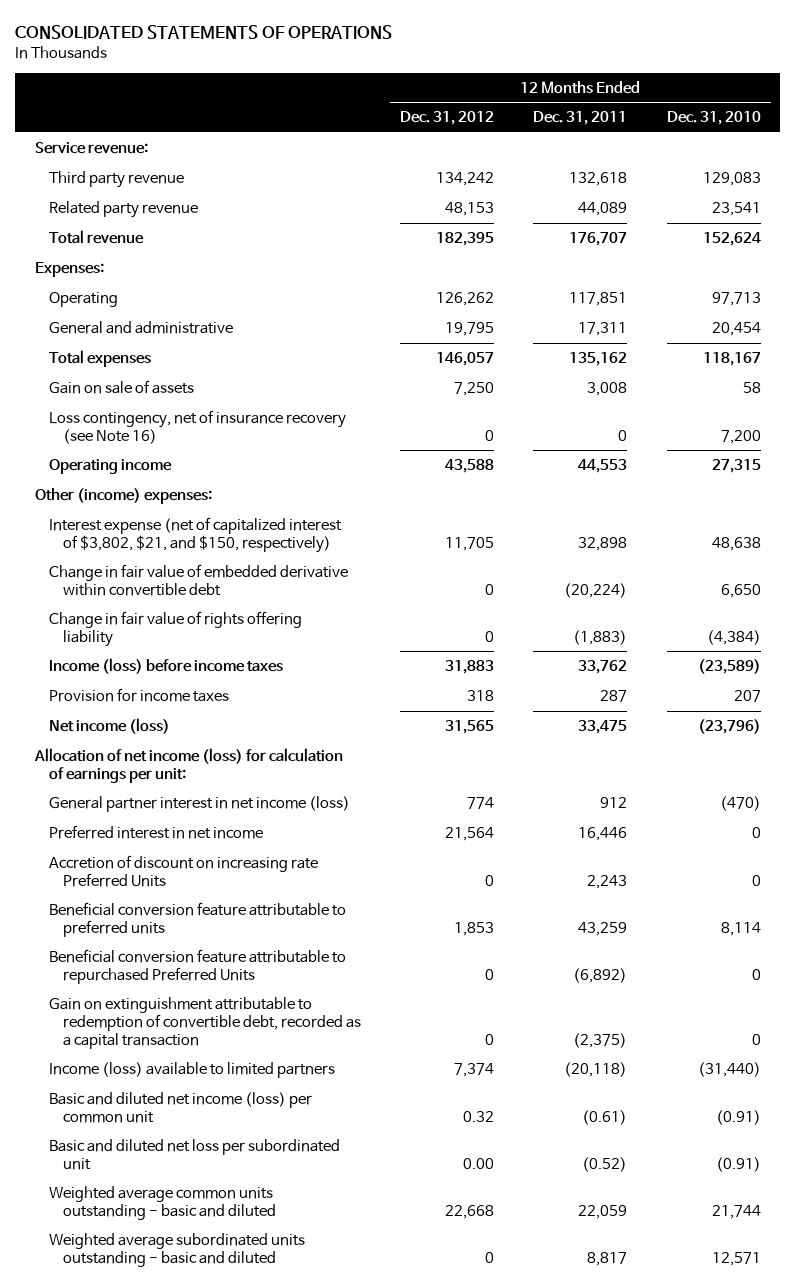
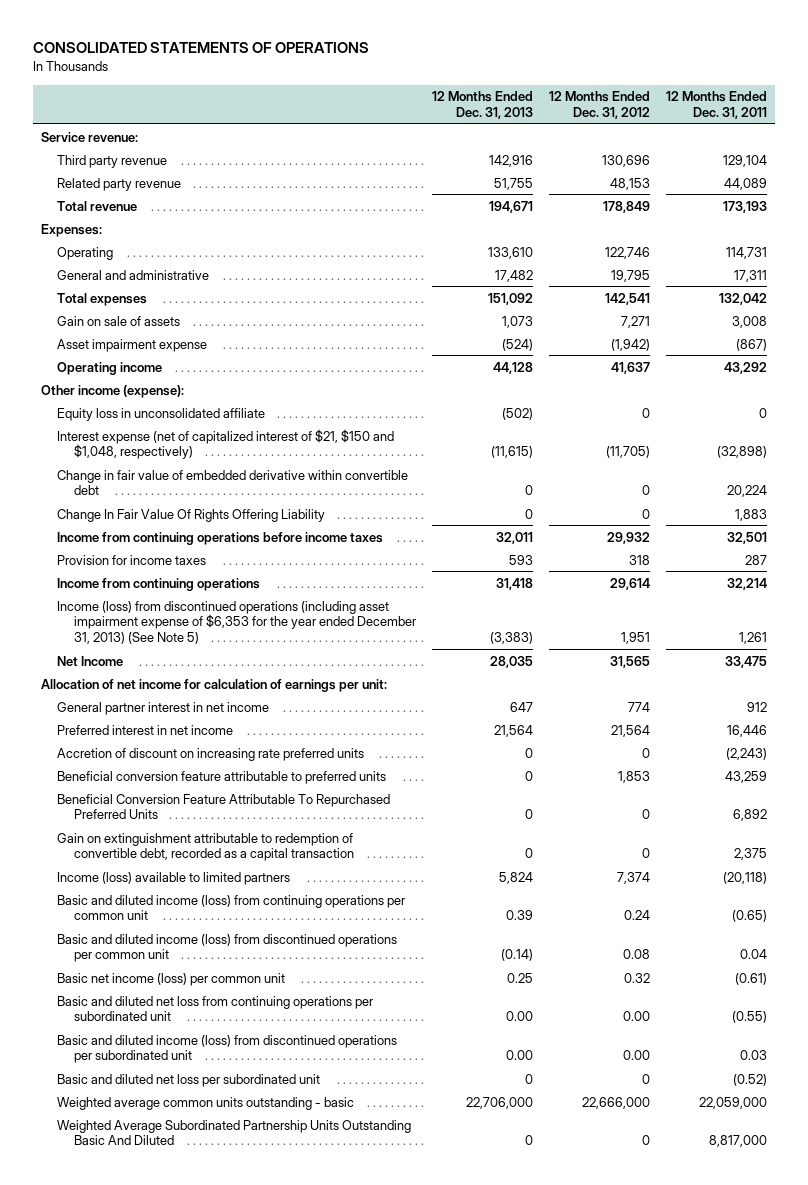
- | 12 Months Ended Dec. 31, 2012 | 12 Months Ended Dec. 31, 2011 | 12 Months Ended Dec. 31, 2010
+ | 12 Months Ended Dec. 31, 2013 | 12 Months Ended Dec. 31, 2012 | 12 Months Ended Dec. 31, 2011
- Third party revenue | 134,242 | 132,618 | 129,083
+ Third party revenue | 142,916 | 130,696 | 129,104
- Total revenue | 182,395 | 176,707 | 152,624
+ Total revenue | 194,671 | 178,849 | 173,193
- Operating | 126,262 | 117,851 | 97,713
+ Operating | 133,610 | 122,746 | 114,731
- Total expenses | 146,057 | 135,162 | 118,167
- Gain on sale of assets | 7,250 | 3,008 | 58
- Loss contingency, net of insurance recovery (see Note 16) | 0 | 0 | 7,200
- Operating income | 43,588 | 44,553 | 27,315
- Other (income) expenses:
- Interest expense (net of capitalized interest of $3,802, $21, and $150, respectively) | 11,705 | 32,898 | 48,638
- Change in fair value of embedded derivative within convertible debt | 0 | (20,224) | 6,650
- Change in fair value of rights offering liability | 0 | (1,883) | (4,384)
- Income (loss) before income taxes | 31,883 | 33,762 | (23,589)
+ Total expenses | 151,092 | 142,541 | 132,042
+ Gain on sale of assets | 1,073 | 7,271 | 3,008
+ Asset impairment expense | (524) | (1,942) | (867)
+ Operating income | 44,128 | 41,637 | 43,292
+ Other income (expense):
+ Equity loss in unconsolidated affiliate | (502) | 0 | 0
+ Interest expense (net of capitalized interest of $21, $150 and $1,048, respectively) | (11,615) | (11,705) | (32,898)
+ Change in fair value of embedded derivative within convertible debt | 0 | 0 | 20,224
+ Change In Fair Value Of Rights Offering Liability | 0 | 0 | 1,883
+ Income from continuing operations before income taxes | 32,011 | 29,932 | 32,501
- Net income (loss) | 31,565 | 33,475 | (23,796)
- Allocation of net income (loss) for calculation of earnings per unit:
- General partner interest in net income (loss) | 774 | 912 | (470)
+ Income from continuing operations | 31,418 | 29,614 | 32,214
+ Income (loss) from discontinued operations (including asset impairment expense of $6,353 for the year ended December 31, 2013) (See Note 5) | (3,383) | 1,951 | 1,261
+ Net Income | 28,035 | 31,565 | 33,475
+ Allocation of net income for calculation of earnings per unit:
+ General partner interest in net income | 647 | 774 | 912
- Accretion of discount on increasing rate Preferred Units | 0 | 2,243 | 0
+ Accretion of discount on increasing rate preferred units | 0 | 0 | (2,243)
- Beneficial conversion feature attributable to repurchased Preferred Units | 0 | (6,892) | 0
- Gain on extinguishment attributable to redemption of convertible debt, recorded as a capital transaction | 0 | (2,375) | 0
+ Beneficial Conversion Feature Attributable To Repurchased Preferred Units | 0 | 0 | 6,892
+ Gain on extinguishment attributable to redemption of convertible debt, recorded as a capital transaction | 0 | 0 | 2,375
- Basic and diluted net income (loss) per common unit | 0.32 | (0.61) | (0.91)
- Basic and diluted net loss per subordinated unit | 0.00 | (0.52) | (0.91)
- Weighted average common units outstanding - basic and diluted | 22,668 | 22,059 | 21,744
- Weighted average subordinated units outstanding - basic and diluted | 0 | 8,817 | 12,571
+ Basic and diluted income (loss) from continuing operations per common unit | 0.39 | 0.24 | (0.65)
+ Basic and diluted income (loss) from discontinued operations per common unit | (0.14) | 0.08 | 0.04
+ Basic net income (loss) per common unit | 0.25 | 0.32 | (0.61)
+ Basic and diluted net loss from continuing operations per subordinated unit | 0.00 | 0.00 | (0.55)
+ Basic and diluted income (loss) from discontinued operations per subordinated unit | 0.00 | 0.00 | 0.03
+ Basic and diluted net loss per subordinated unit | 0 | 0 | (0.52)
+ Weighted average common units outstanding - basic | 22,706,000 | 22,666,000 | 22,059,000
+ Weighted Average Subordinated Partnership Units Outstanding Basic And Diluted | 0 | 0 | 8,817,000

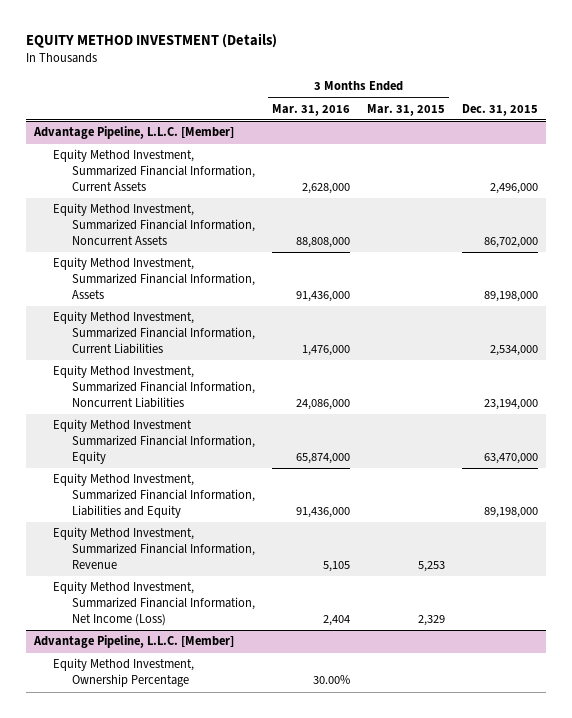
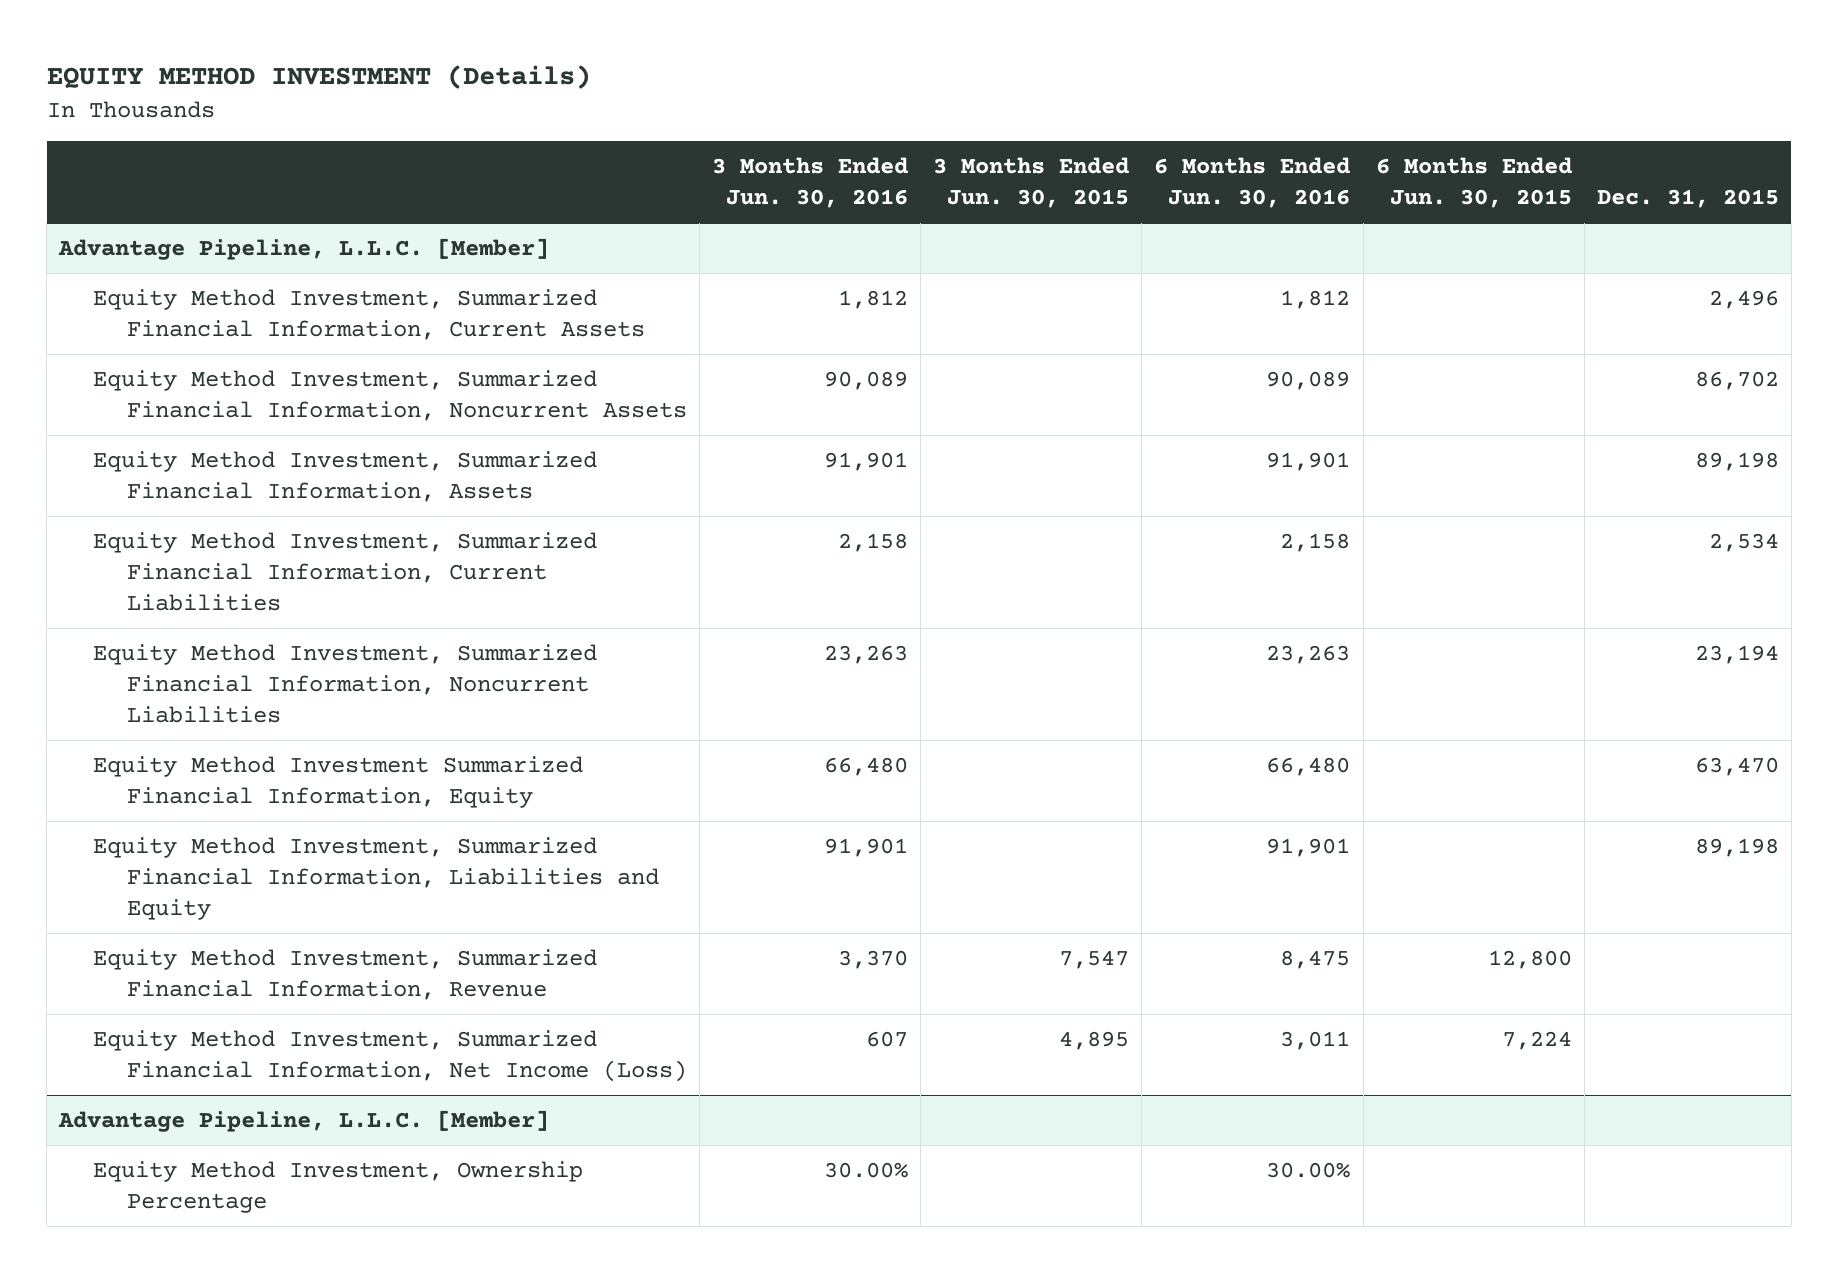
- | 3 Months Ended Mar. 31, 2016 | 3 Months Ended Mar. 31, 2015 | Dec. 31, 2015
+ | 3 Months Ended Jun. 30, 2016 | 3 Months Ended Jun. 30, 2015 | 6 Months Ended Jun. 30, 2016 | 6 Months Ended Jun. 30, 2015 | Dec. 31, 2015
@ Advantage Pipeline, L.L.C. [Member]
- Equity Method Investment, Summarized Financial Information, Current Assets | 2,628,000 | | 2,496,000
- Equity Method Investment, Summarized Financial Information, Noncurrent Assets | 88,808,000 | | 86,702,000
- Equity Method Investment, Summarized Financial Information, Assets | 91,436,000 | | 89,198,000
- Equity Method Investment, Summarized Financial Information, Current Liabilities | 1,476,000 | | 2,534,000
- Equity Method Investment, Summarized Financial Information, Noncurrent Liabilities | 24,086,000 | | 23,194,000
- Equity Method Investment Summarized Financial Information, Equity | 65,874,000 | | 63,470,000
- Equity Method Investment, Summarized Financial Information, Liabilities and Equity | 91,436,000 | | 89,198,000
+ Equity Method Investment, Summarized Financial Information, Current Assets | 1,812 | | 1,812 | | 2,496
+ Equity Method Investment, Summarized Financial Information, Noncurrent Assets | 90,089 | | 90,089 | | 86,702
+ Equity Method Investment, Summarized Financial Information, Assets | 91,901 | | 91,901 | | 89,198
+ Equity Method Investment, Summarized Financial Information, Current Liabilities | 2,158 | | 2,158 | | 2,534
+ Equity Method Investment, Summarized Financial Information, Noncurrent Liabilities | 23,263 | | 23,263 | | 23,194
+ Equity Method Investment Summarized Financial Information, Equity | 66,480 | | 66,480 | | 63,470
+ Equity Method Investment, Summarized Financial Information, Liabilities and Equity | 91,901 | | 91,901 | | 89,198

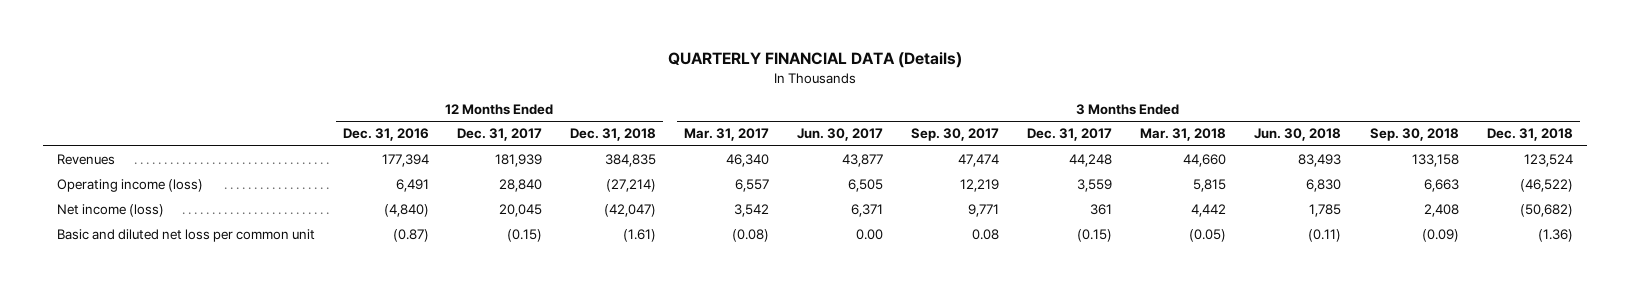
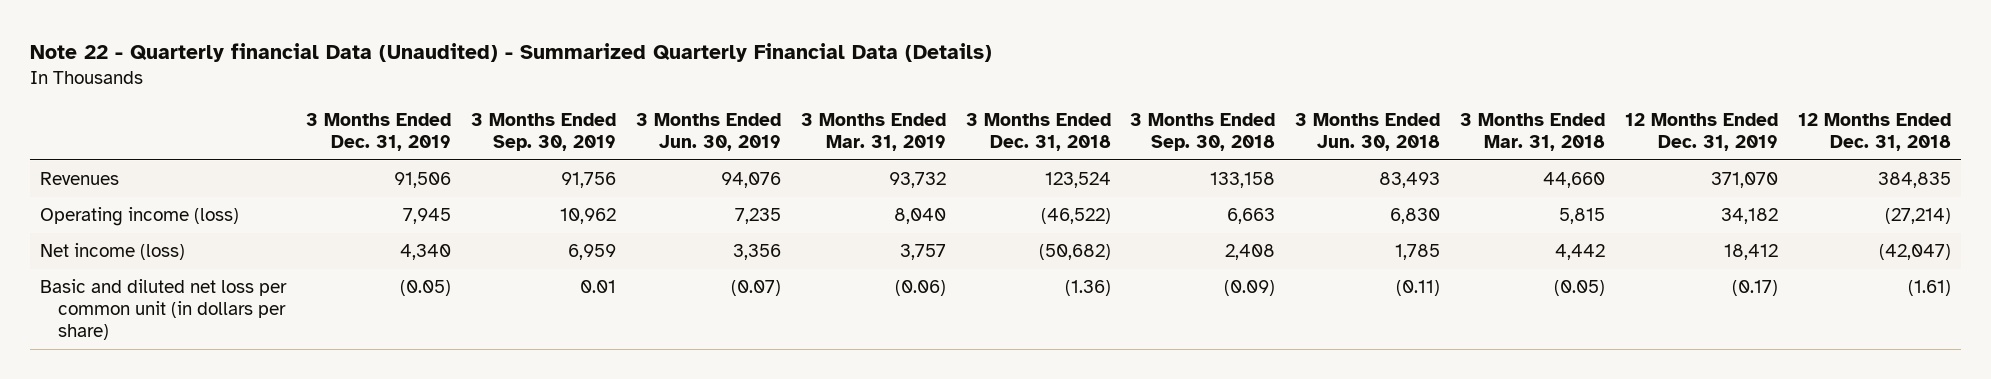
- QUARTERLY FINANCIAL DATA (Details)
+ Note 22 - Quarterly financial Data (Unaudited) - Summarized Quarterly Financial Data (Details)
- | 12 Months Ended Dec. 31, 2016 | 12 Months Ended Dec. 31, 2017 | 12 Months Ended Dec. 31, 2018 | 3 Months Ended Mar. 31, 2017 | 3 Months Ended Jun. 30, 2017 | 3 Months Ended Sep. 30, 2017 | 3 Months Ended Dec. 31, 2017 | 3 Months Ended Mar. 31, 2018 | 3 Months Ended Jun. 30, 2018 | 3 Months Ended Sep. 30, 2018 | 3 Months Ended Dec. 31, 2018
+ | 3 Months Ended Dec. 31, 2019 | 3 Months Ended Sep. 30, 2019 | 3 Months Ended Jun. 30, 2019 | 3 Months Ended Mar. 31, 2019 | 3 Months Ended Dec. 31, 2018 | 3 Months Ended Sep. 30, 2018 | 3 Months Ended Jun. 30, 2018 | 3 Months Ended Mar. 31, 2018 | 12 Months Ended Dec. 31, 2019 | 12 Months Ended Dec. 31, 2018
- Basic and diluted net loss per common unit | (0.87) | (0.15) | (1.61) | (0.08) | 0.00 | 0.08 | (0.15) | (0.05) | (0.11) | (0.09) | (1.36)
+ Basic and diluted net loss per common unit (in dollars per share) | (0.05) | 0.01 | (0.07) | (0.06) | (1.36) | (0.09) | (0.11) | (0.05) | (0.17) | (1.61)

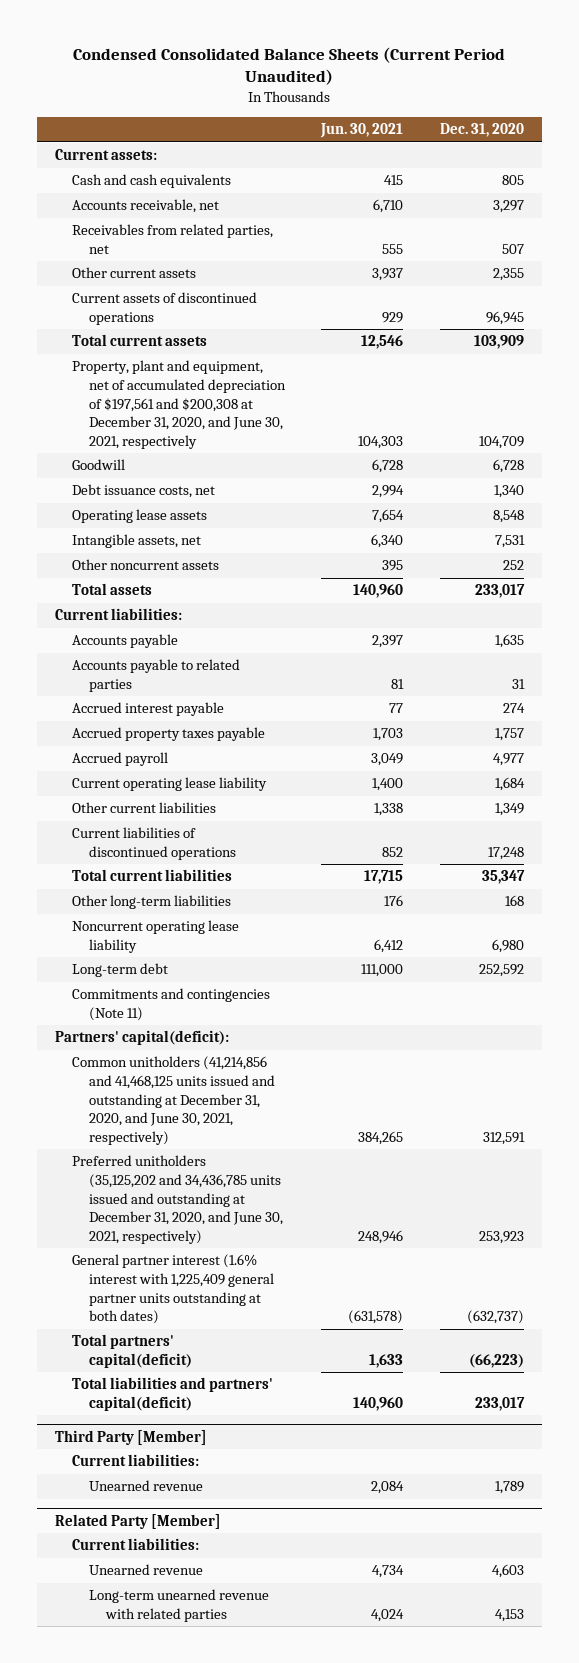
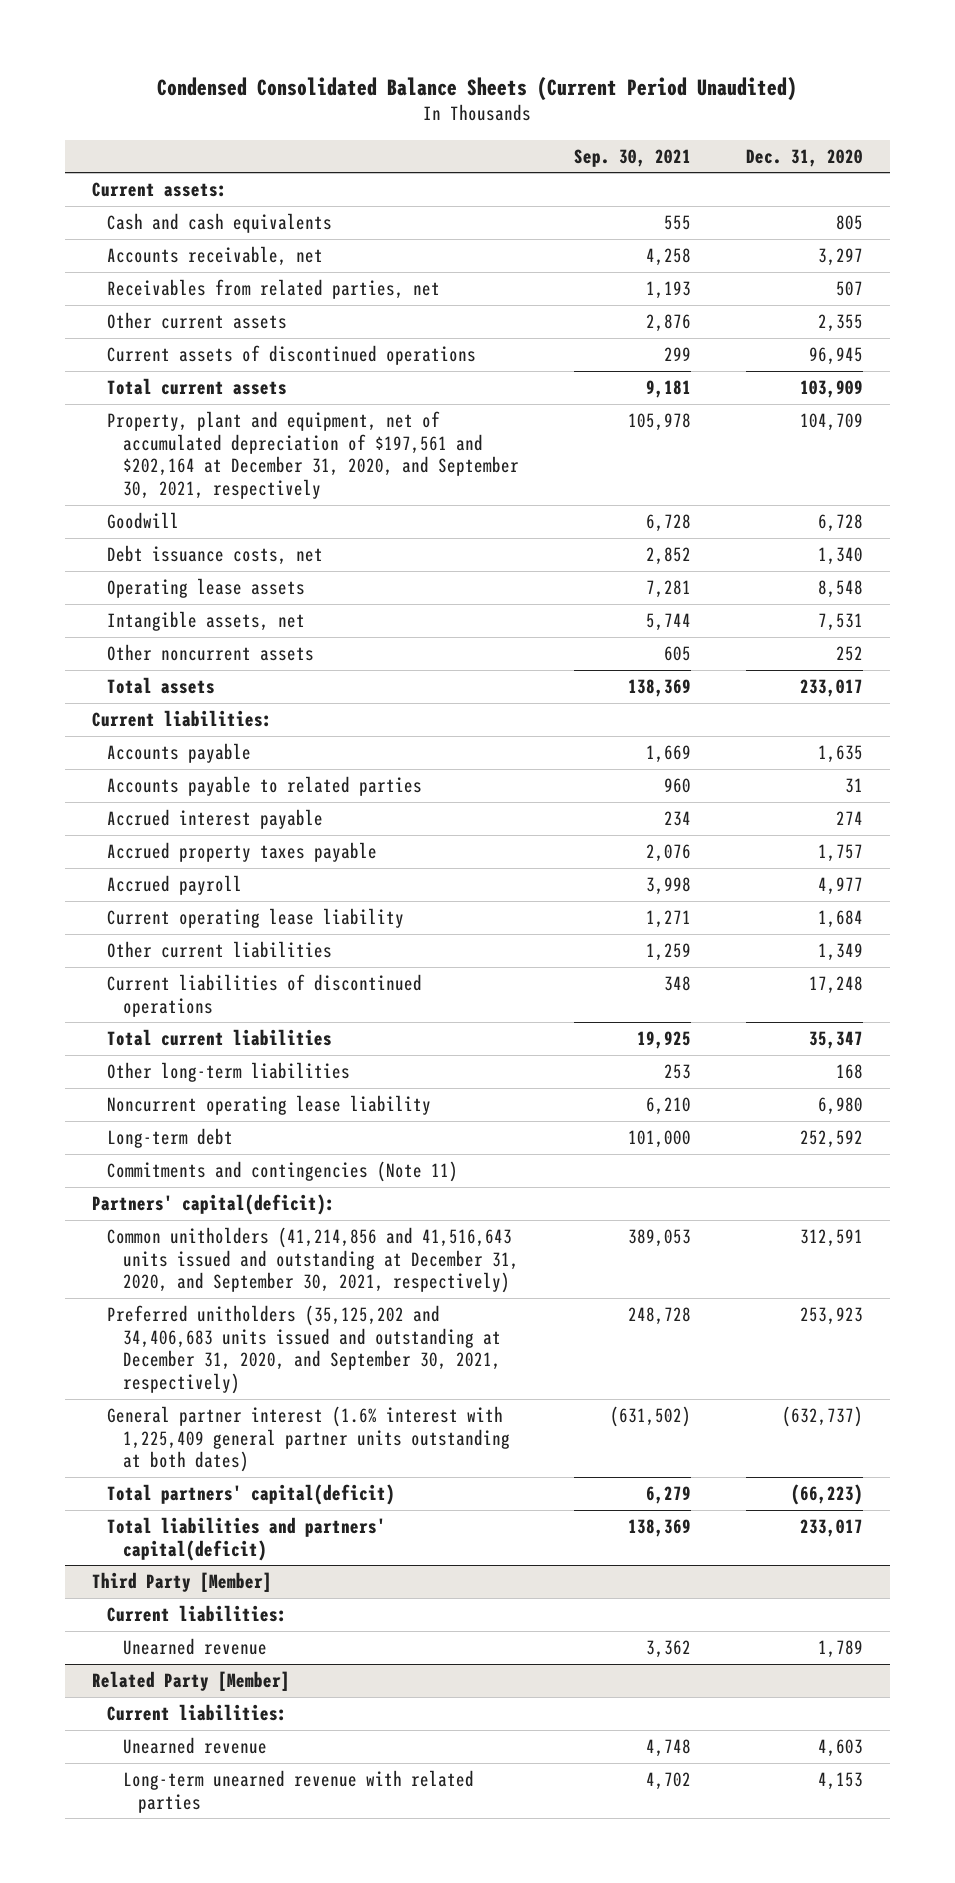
- | Jun. 30, 2021 | Dec. 31, 2020
+ | Sep. 30, 2021 | Dec. 31, 2020
- Property, plant and equipment, net of accumulated depreciation of $197,561 and $200,308 at December 31, 2020, and June 30, 2021, respectively | 104,303 | 104,709
+ Property, plant and equipment, net of accumulated depreciation of $197,561 and $202,164 at December 31, 2020, and September 30, 2021, respectively | 105,978 | 104,709
- Common unitholders (41,214,856 and 41,468,125 units issued and outstanding at December 31, 2020, and June 30, 2021, respectively) | 384,265 | 312,591
- Preferred unitholders (35,125,202 and 34,436,785 units issued and outstanding at December 31, 2020, and June 30, 2021, respectively) | 248,946 | 253,923
+ Common unitholders (41,214,856 and 41,516,643 units issued and outstanding at December 31, 2020, and September 30, 2021, respectively) | 389,053 | 312,591
+ Preferred unitholders (35,125,202 and 34,406,683 units issued and outstanding at December 31, 2020, and September 30, 2021, respectively) | 248,728 | 253,923

